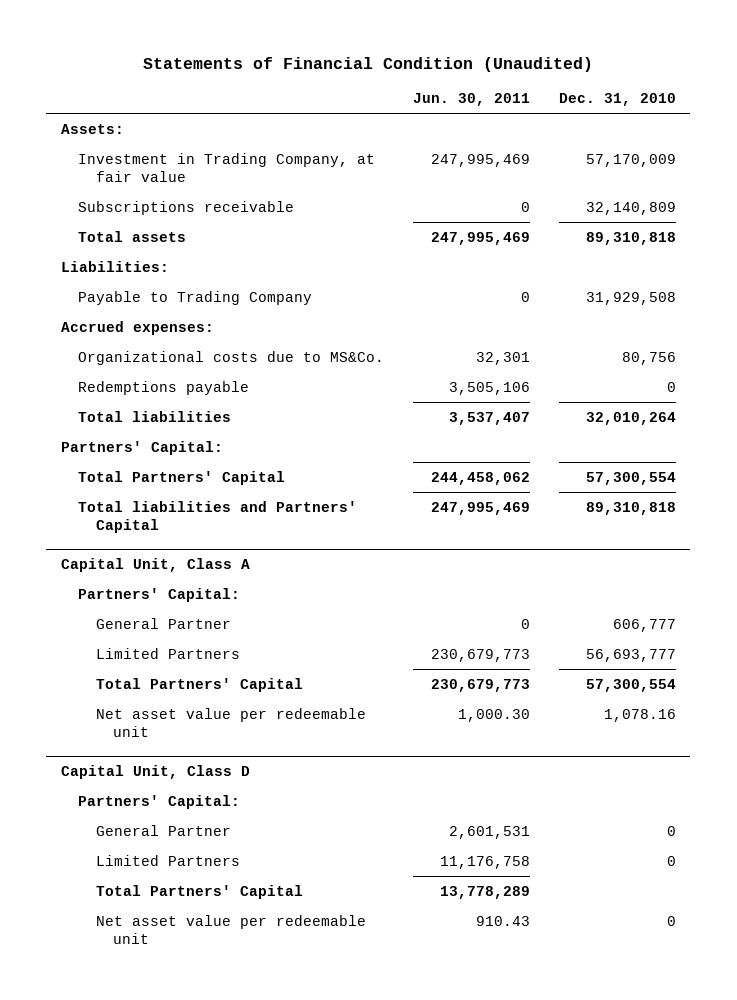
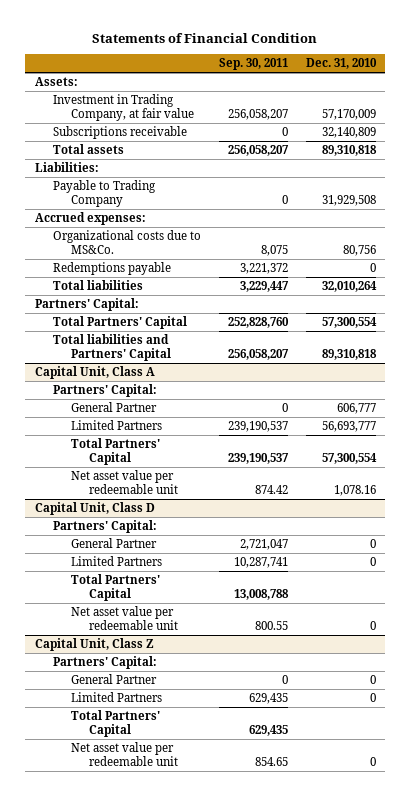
- Statements of Financial Condition (Unaudited)
+ Statements of Financial Condition
- | Jun. 30, 2011 | Dec. 31, 2010
+ | Sep. 30, 2011 | Dec. 31, 2010
+ Capital Unit, Class Z
+ Partners' Capital:
+ General Partner | 0 | 0
+ Limited Partners | 629,435 | 0
+ Total Partners' Capital | 629,435 |
+ Net asset value per redeemable unit | 854.65 | 0

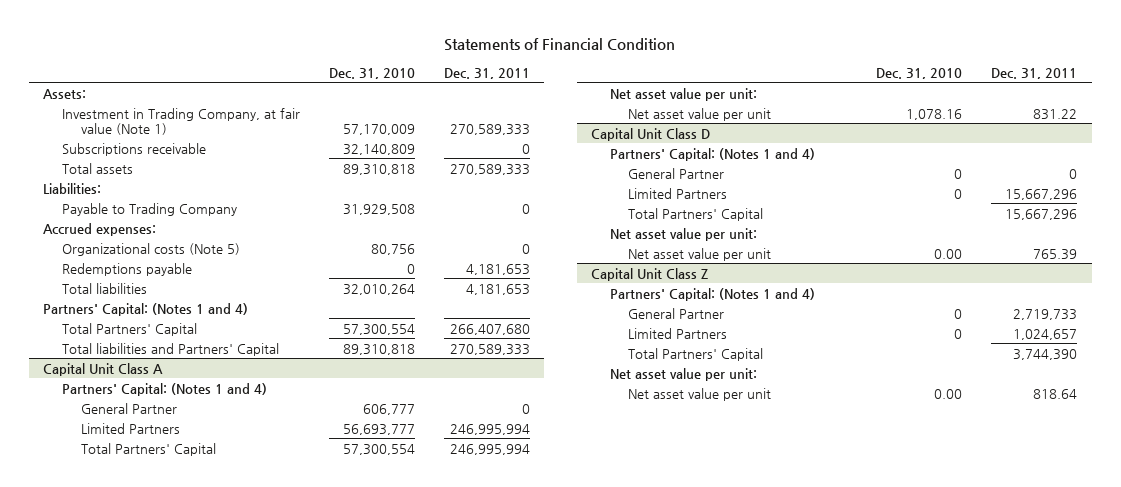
- | Sep. 30, 2011 | Dec. 31, 2010
+ | Dec. 31, 2010 | Dec. 31, 2011
- Investment in Trading Company, at fair value | 256,058,207 | 57,170,009
+ Investment in Trading Company, at fair value (Note 1) | 57,170,009 | 270,589,333
- Organizational costs due to MS&Co. | 8,075 | 80,756
+ Organizational costs (Note 5) | 80,756 | 0
- Partners' Capital:
+ Partners' Capital: (Notes 1 and 4)
- Capital Unit, Class A
- Partners' Capital:
+ Capital Unit Class A
+ Partners' Capital: (Notes 1 and 4)
- Net asset value per redeemable unit | 874.42 | 1,078.16
- Capital Unit, Class D
- Partners' Capital:
+ Net asset value per unit:
+ Net asset value per unit | 1,078.16 | 831.22
+ Capital Unit Class D
+ Partners' Capital: (Notes 1 and 4)
- Net asset value per redeemable unit | 800.55 | 0
- Capital Unit, Class Z
- Partners' Capital:
+ Net asset value per unit:
+ Net asset value per unit | 0.00 | 765.39
+ Capital Unit Class Z
+ Partners' Capital: (Notes 1 and 4)
- Net asset value per redeemable unit | 854.65 | 0
+ Net asset value per unit:
+ Net asset value per unit | 0.00 | 818.64

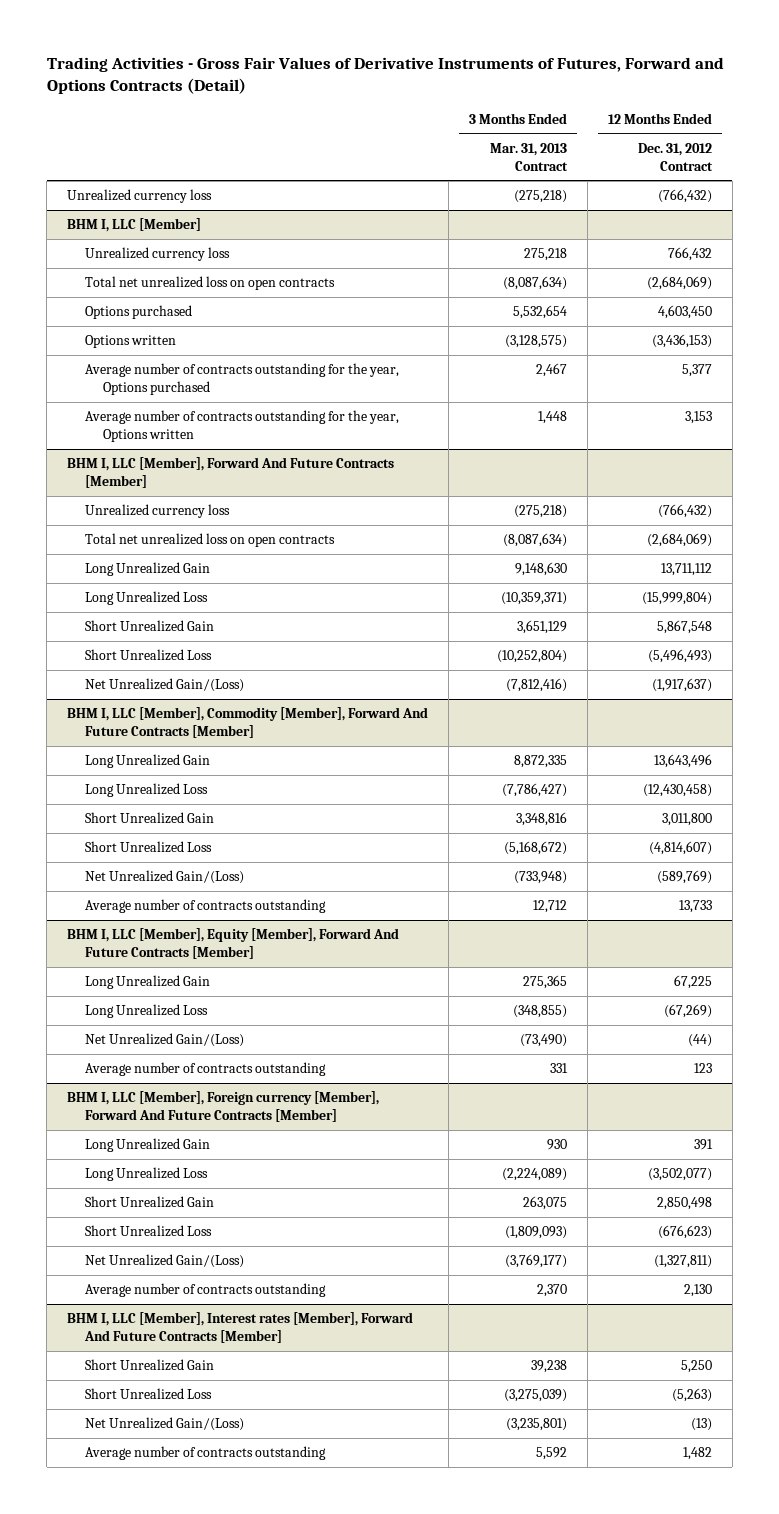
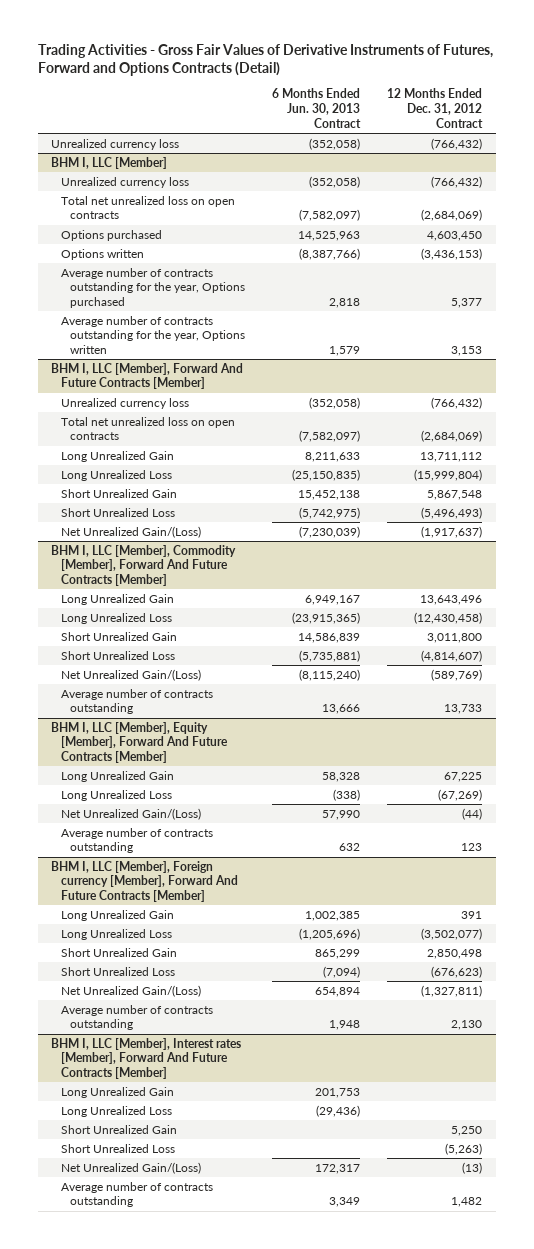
- | 3 Months Ended Mar. 31, 2013 Contract | 12 Months Ended Dec. 31, 2012 Contract
+ | 6 Months Ended Jun. 30, 2013 Contract | 12 Months Ended Dec. 31, 2012 Contract
@ BHM I, LLC [Member]
- Unrealized currency loss | 275,218 | 766,432
+ Unrealized currency loss | (352,058) | (766,432)
@ BHM I, LLC [Member], Interest rates [Member], Forward And Future Contracts [Member]
+ Long Unrealized Gain | 201,753 |
+ Long Unrealized Loss | (29,436) |

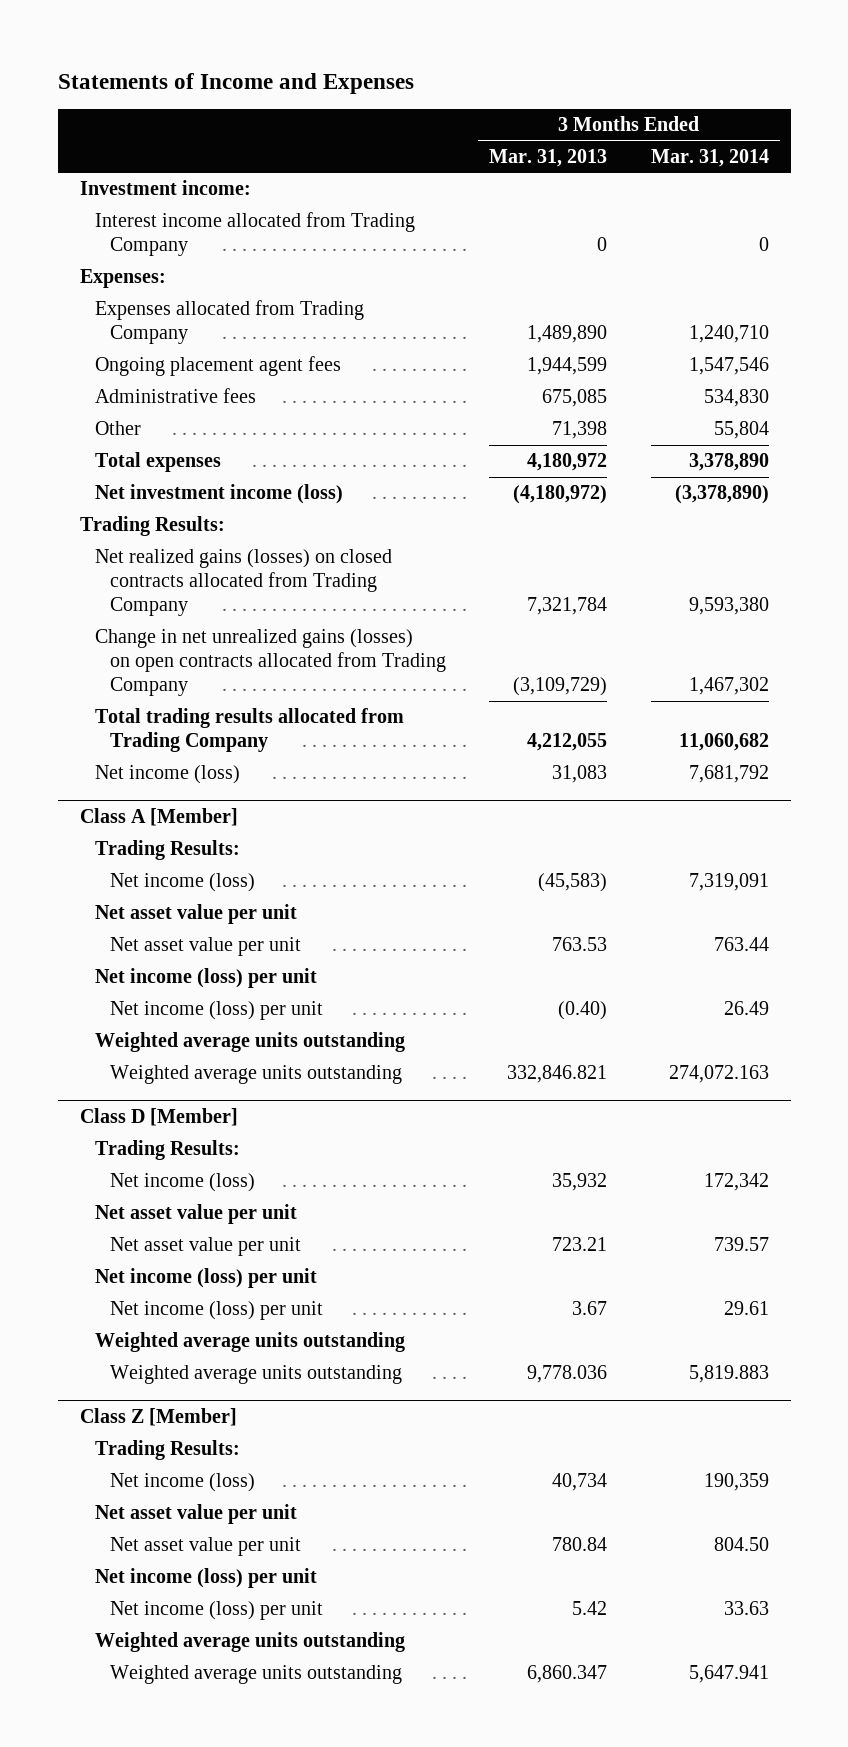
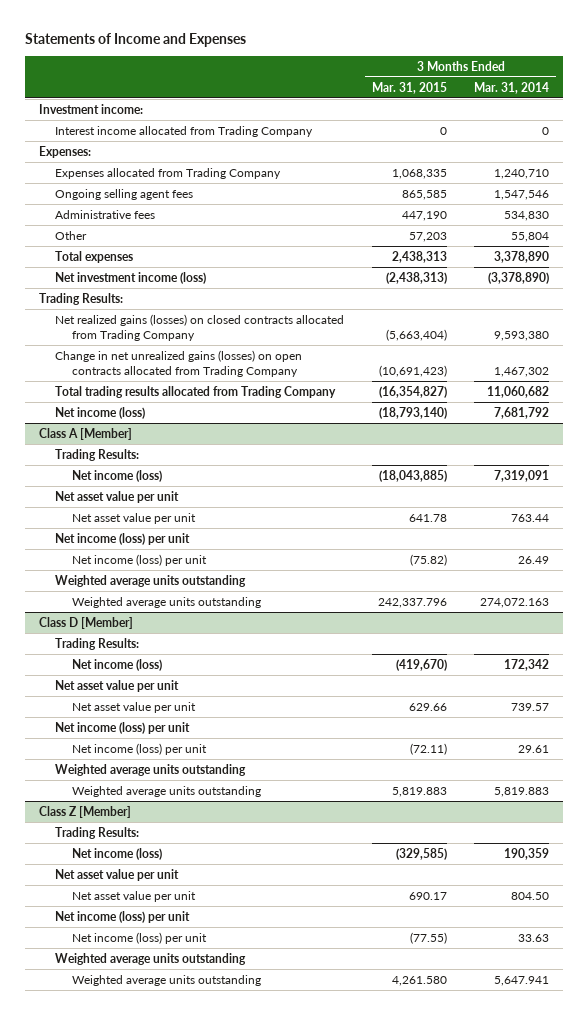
- | 3 Months Ended Mar. 31, 2013 | 3 Months Ended Mar. 31, 2014
+ | 3 Months Ended Mar. 31, 2015 | 3 Months Ended Mar. 31, 2014
- Ongoing placement agent fees | 1,944,599 | 1,547,546
+ Ongoing selling agent fees | 865,585 | 1,547,546

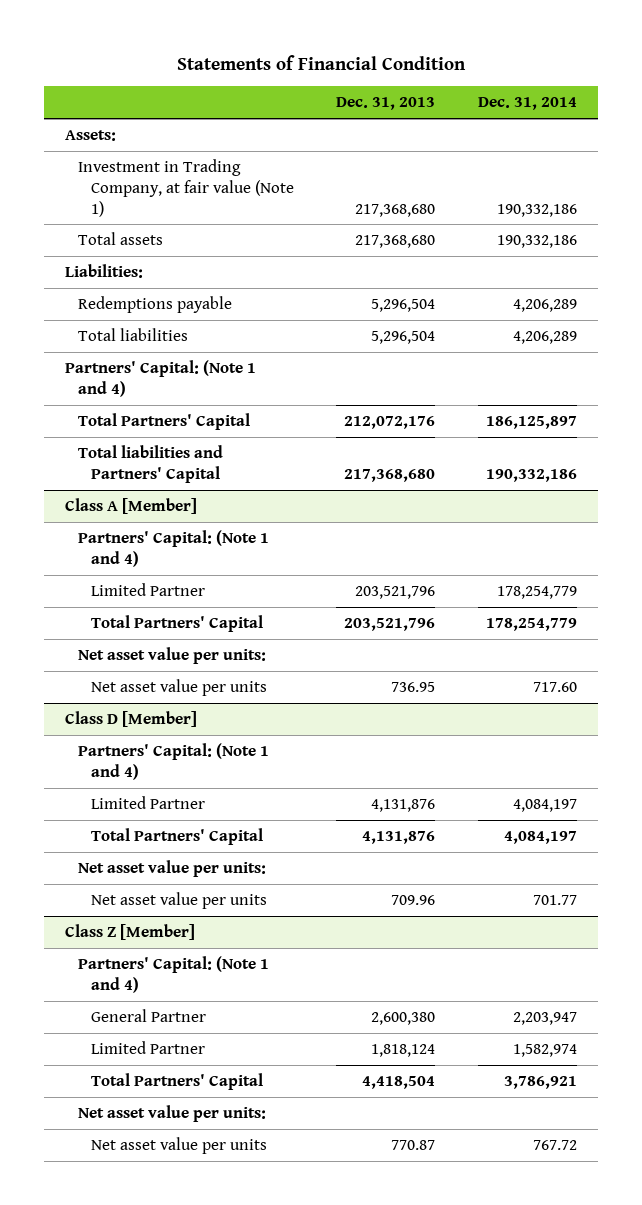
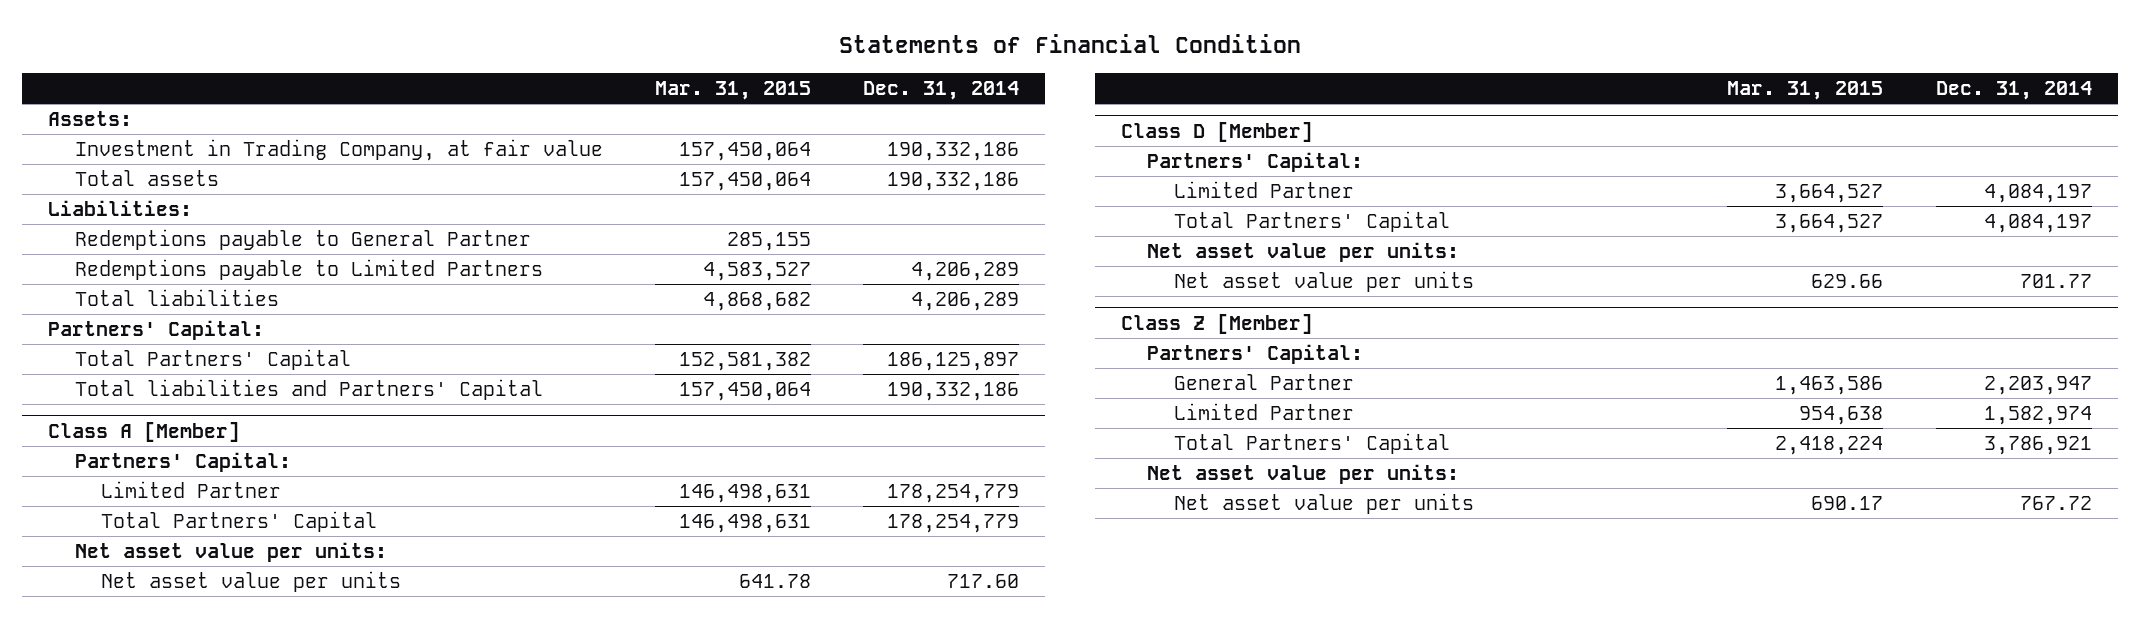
- | Dec. 31, 2013 | Dec. 31, 2014
+ | Mar. 31, 2015 | Dec. 31, 2014
- Investment in Trading Company, at fair value (Note 1) | 217,368,680 | 190,332,186
+ Investment in Trading Company, at fair value | 157,450,064 | 190,332,186
- Redemptions payable | 5,296,504 | 4,206,289
+ Redemptions payable to General Partner | 285,155 |
+ Redemptions payable to Limited Partners | 4,583,527 | 4,206,289
- Partners' Capital: (Note 1 and 4)
+ Partners' Capital:
@ Class A [Member]
- Partners' Capital: (Note 1 and 4)
+ Partners' Capital:
@ Class D [Member]
- Partners' Capital: (Note 1 and 4)
+ Partners' Capital:
@ Class Z [Member]
- Partners' Capital: (Note 1 and 4)
+ Partners' Capital:

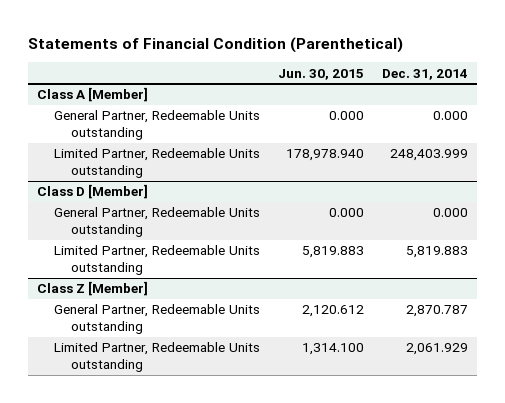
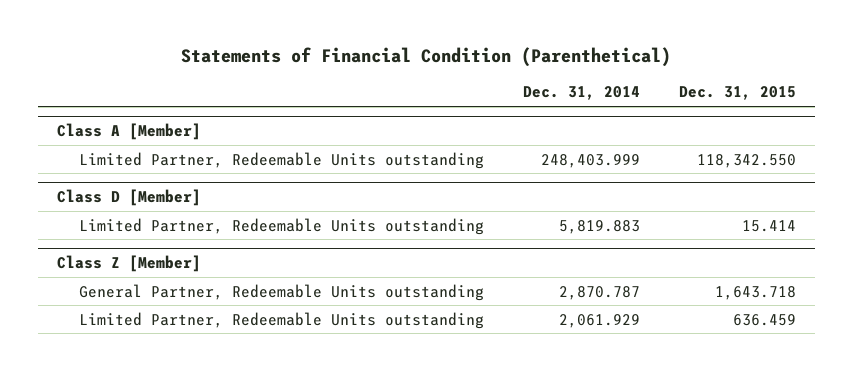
- | Jun. 30, 2015 | Dec. 31, 2014
+ | Dec. 31, 2014 | Dec. 31, 2015
@ Class A [Member]
- General Partner, Redeemable Units outstanding | 0.000 | 0.000
@ Class D [Member]
- General Partner, Redeemable Units outstanding | 0.000 | 0.000

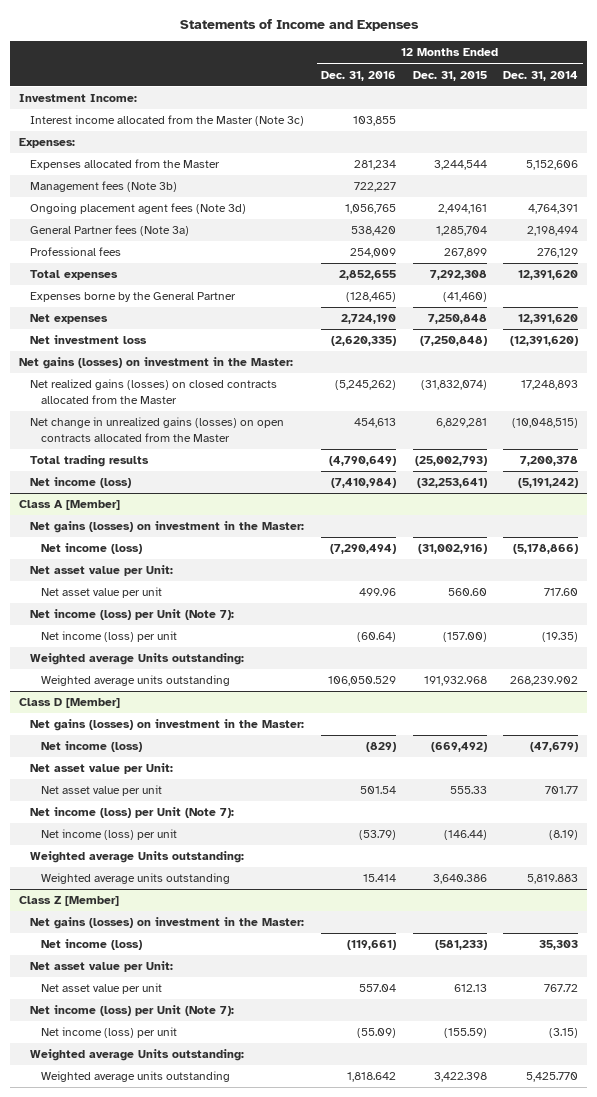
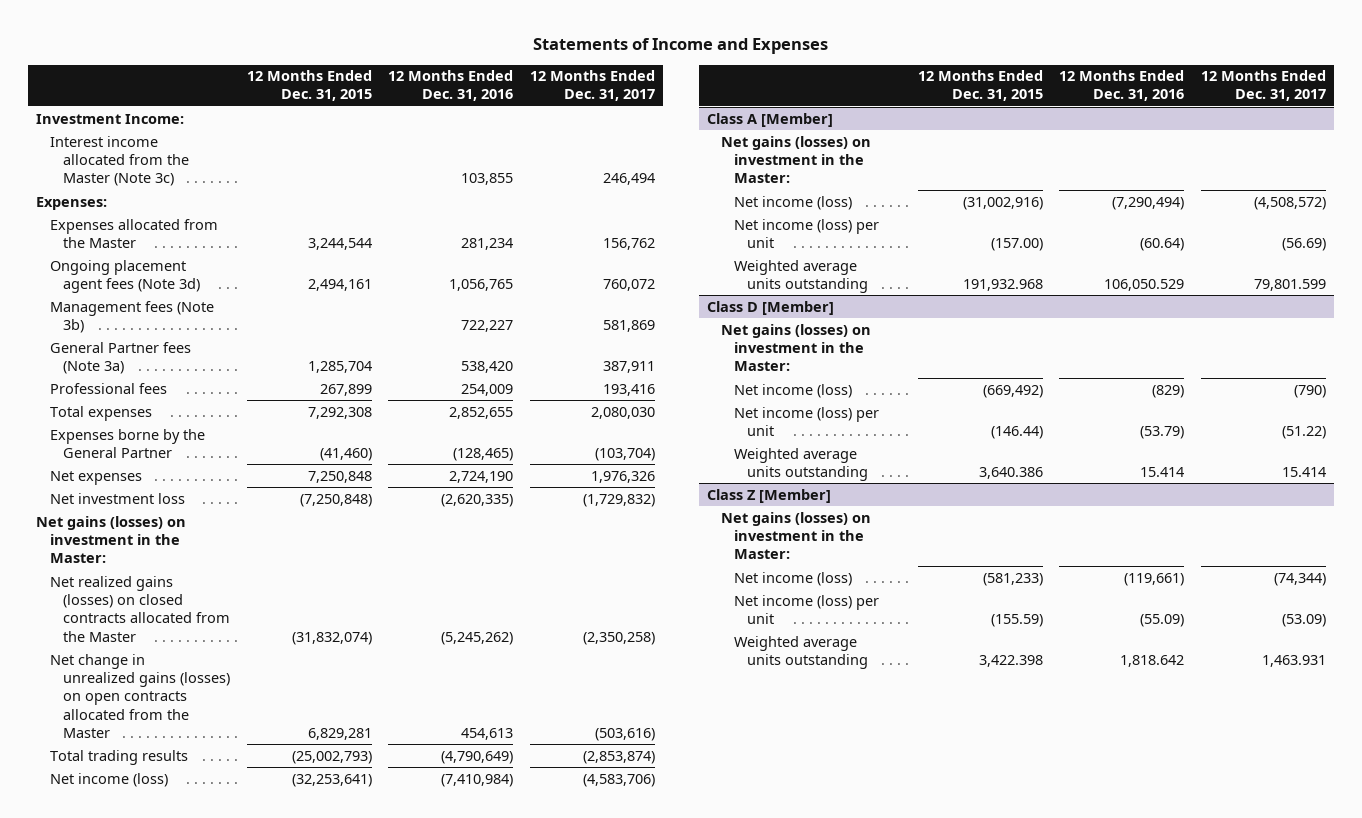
- | 12 Months Ended Dec. 31, 2016 | 12 Months Ended Dec. 31, 2015 | 12 Months Ended Dec. 31, 2014
+ | 12 Months Ended Dec. 31, 2015 | 12 Months Ended Dec. 31, 2016 | 12 Months Ended Dec. 31, 2017
moved down: Management fees (Note 3b) | | 722,227 | 581,869
@ Class A [Member]
- Net asset value per Unit:
- Net asset value per unit | 499.96 | 560.60 | 717.60
- Net income (loss) per Unit (Note 7):
- Weighted average Units outstanding:
@ Class D [Member]
- Net asset value per Unit:
- Net asset value per unit | 501.54 | 555.33 | 701.77
- Net income (loss) per Unit (Note 7):
- Weighted average Units outstanding:
@ Class Z [Member]
- Net asset value per Unit:
- Net asset value per unit | 557.04 | 612.13 | 767.72
- Net income (loss) per Unit (Note 7):
- Weighted average Units outstanding:

